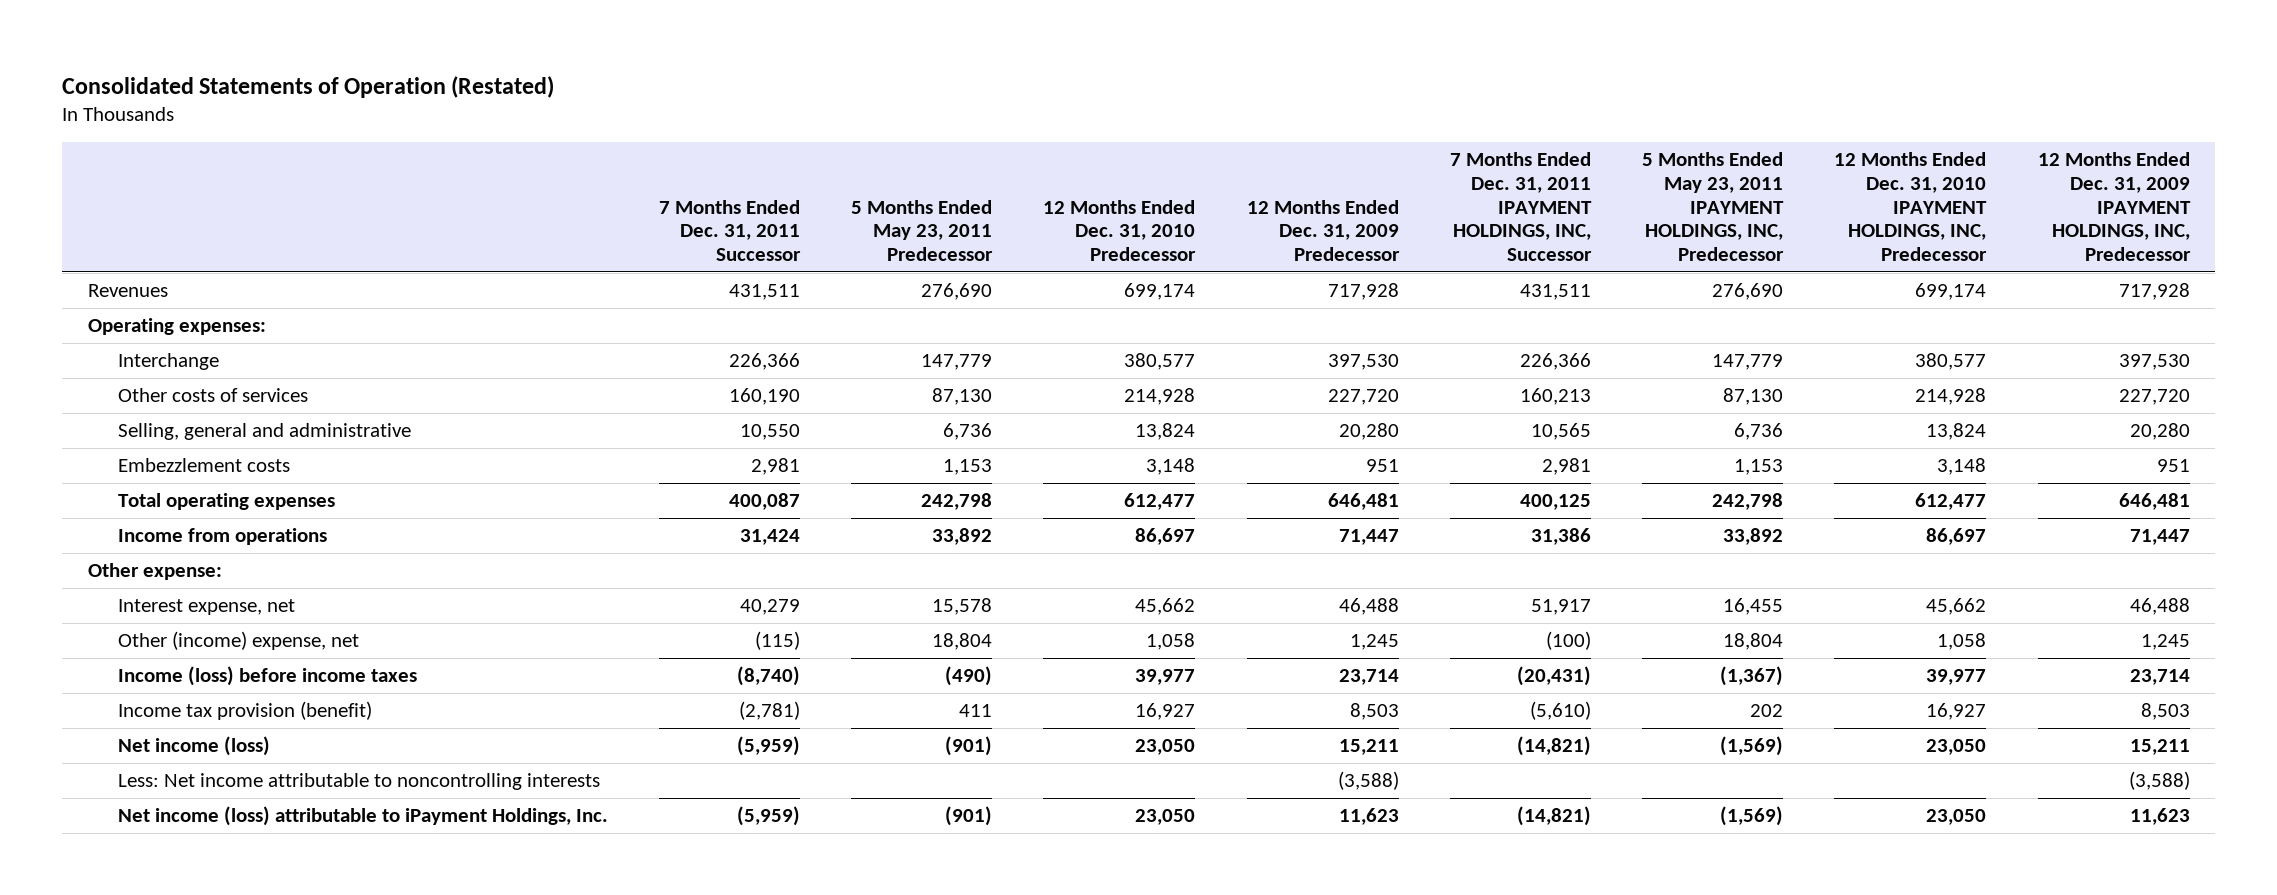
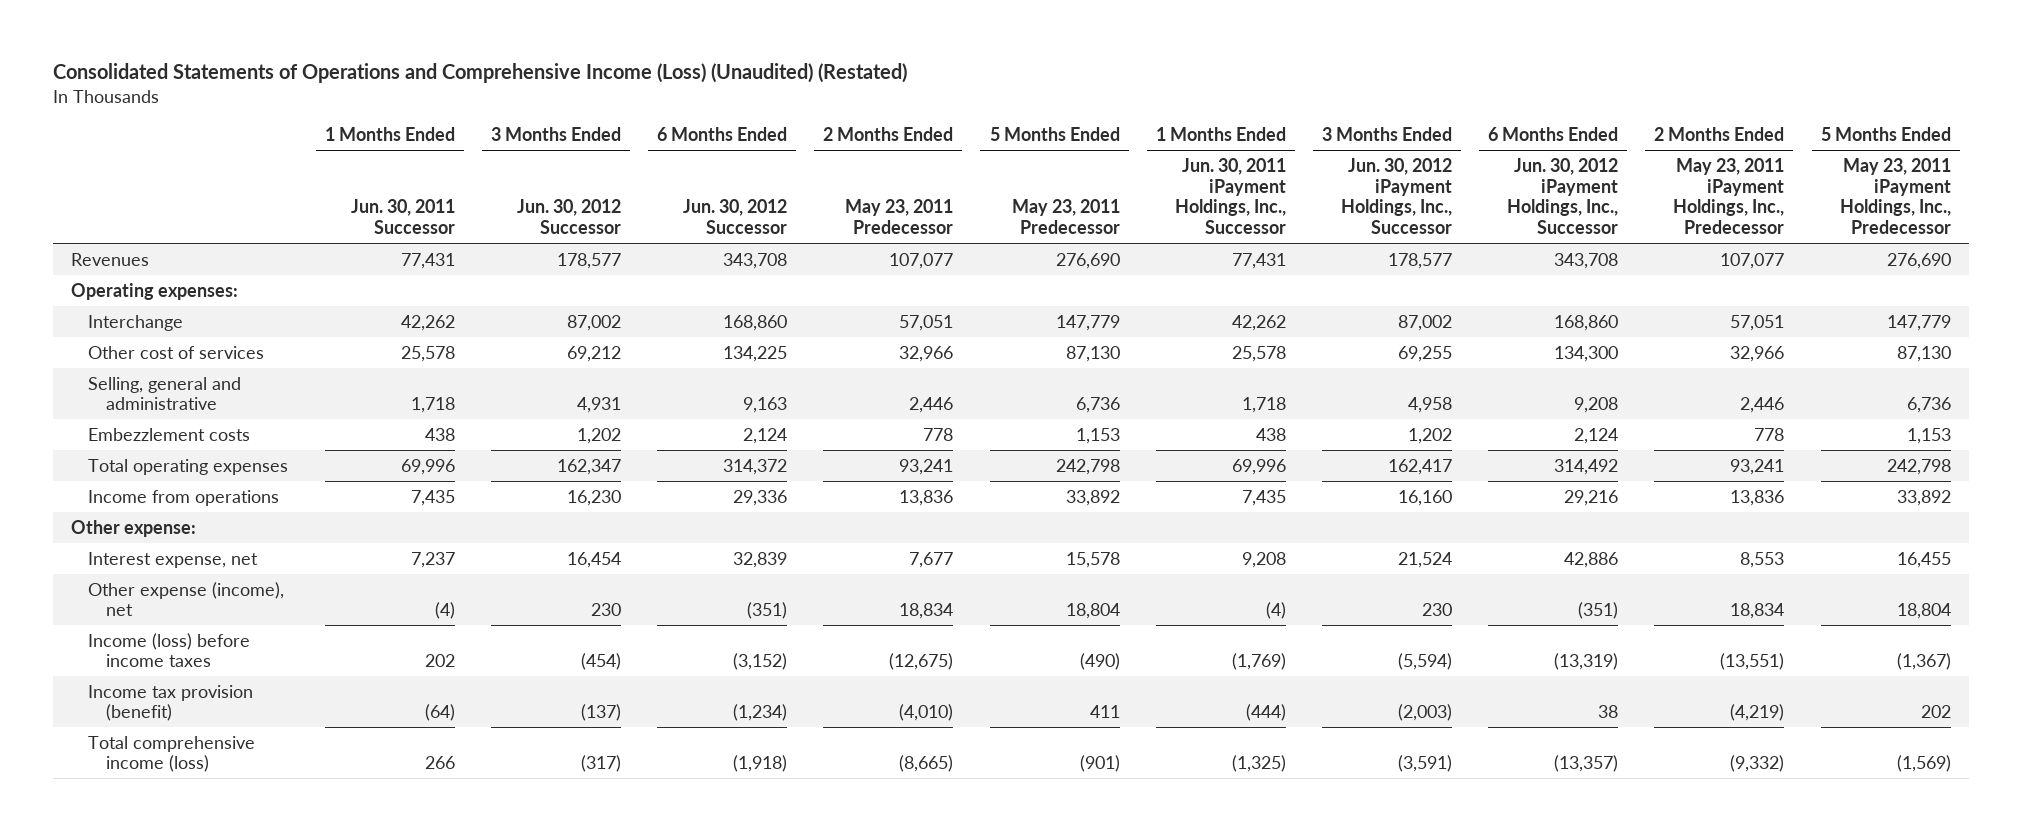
- Consolidated Statements of Operation (Restated)
+ Consolidated Statements of Operations and Comprehensive Income (Loss) (Unaudited) (Restated)
- | 7 Months Ended Dec. 31, 2011 Successor | 5 Months Ended May 23, 2011 Predecessor | 12 Months Ended Dec. 31, 2010 Predecessor | 12 Months Ended Dec. 31, 2009 Predecessor | 7 Months Ended Dec. 31, 2011 IPAYMENT HOLDINGS, INC, Successor | 5 Months Ended May 23, 2011 IPAYMENT HOLDINGS, INC, Predecessor | 12 Months Ended Dec. 31, 2010 IPAYMENT HOLDINGS, INC, Predecessor | 12 Months Ended Dec. 31, 2009 IPAYMENT HOLDINGS, INC, Predecessor
+ | 1 Months Ended Jun. 30, 2011 Successor | 3 Months Ended Jun. 30, 2012 Successor | 6 Months Ended Jun. 30, 2012 Successor | 2 Months Ended May 23, 2011 Predecessor | 5 Months Ended May 23, 2011 Predecessor | 1 Months Ended Jun. 30, 2011 iPayment Holdings, Inc., Successor | 3 Months Ended Jun. 30, 2012 iPayment Holdings, Inc., Successor | 6 Months Ended Jun. 30, 2012 iPayment Holdings, Inc., Successor | 2 Months Ended May 23, 2011 iPayment Holdings, Inc., Predecessor | 5 Months Ended May 23, 2011 iPayment Holdings, Inc., Predecessor
- Other costs of services | 160,190 | 87,130 | 214,928 | 227,720 | 160,213 | 87,130 | 214,928 | 227,720
+ Other cost of services | 25,578 | 69,212 | 134,225 | 32,966 | 87,130 | 25,578 | 69,255 | 134,300 | 32,966 | 87,130
- Other (income) expense, net | (115) | 18,804 | 1,058 | 1,245 | (100) | 18,804 | 1,058 | 1,245
+ Other expense (income), net | (4) | 230 | (351) | 18,834 | 18,804 | (4) | 230 | (351) | 18,834 | 18,804
- Net income (loss) | (5,959) | (901) | 23,050 | 15,211 | (14,821) | (1,569) | 23,050 | 15,211
- Less: Net income attributable to noncontrolling interests | | | | (3,588) | | | | (3,588)
- Net income (loss) attributable to iPayment Holdings, Inc. | (5,959) | (901) | 23,050 | 11,623 | (14,821) | (1,569) | 23,050 | 11,623
+ Total comprehensive income (loss) | 266 | (317) | (1,918) | (8,665) | (901) | (1,325) | (3,591) | (13,357) | (9,332) | (1,569)

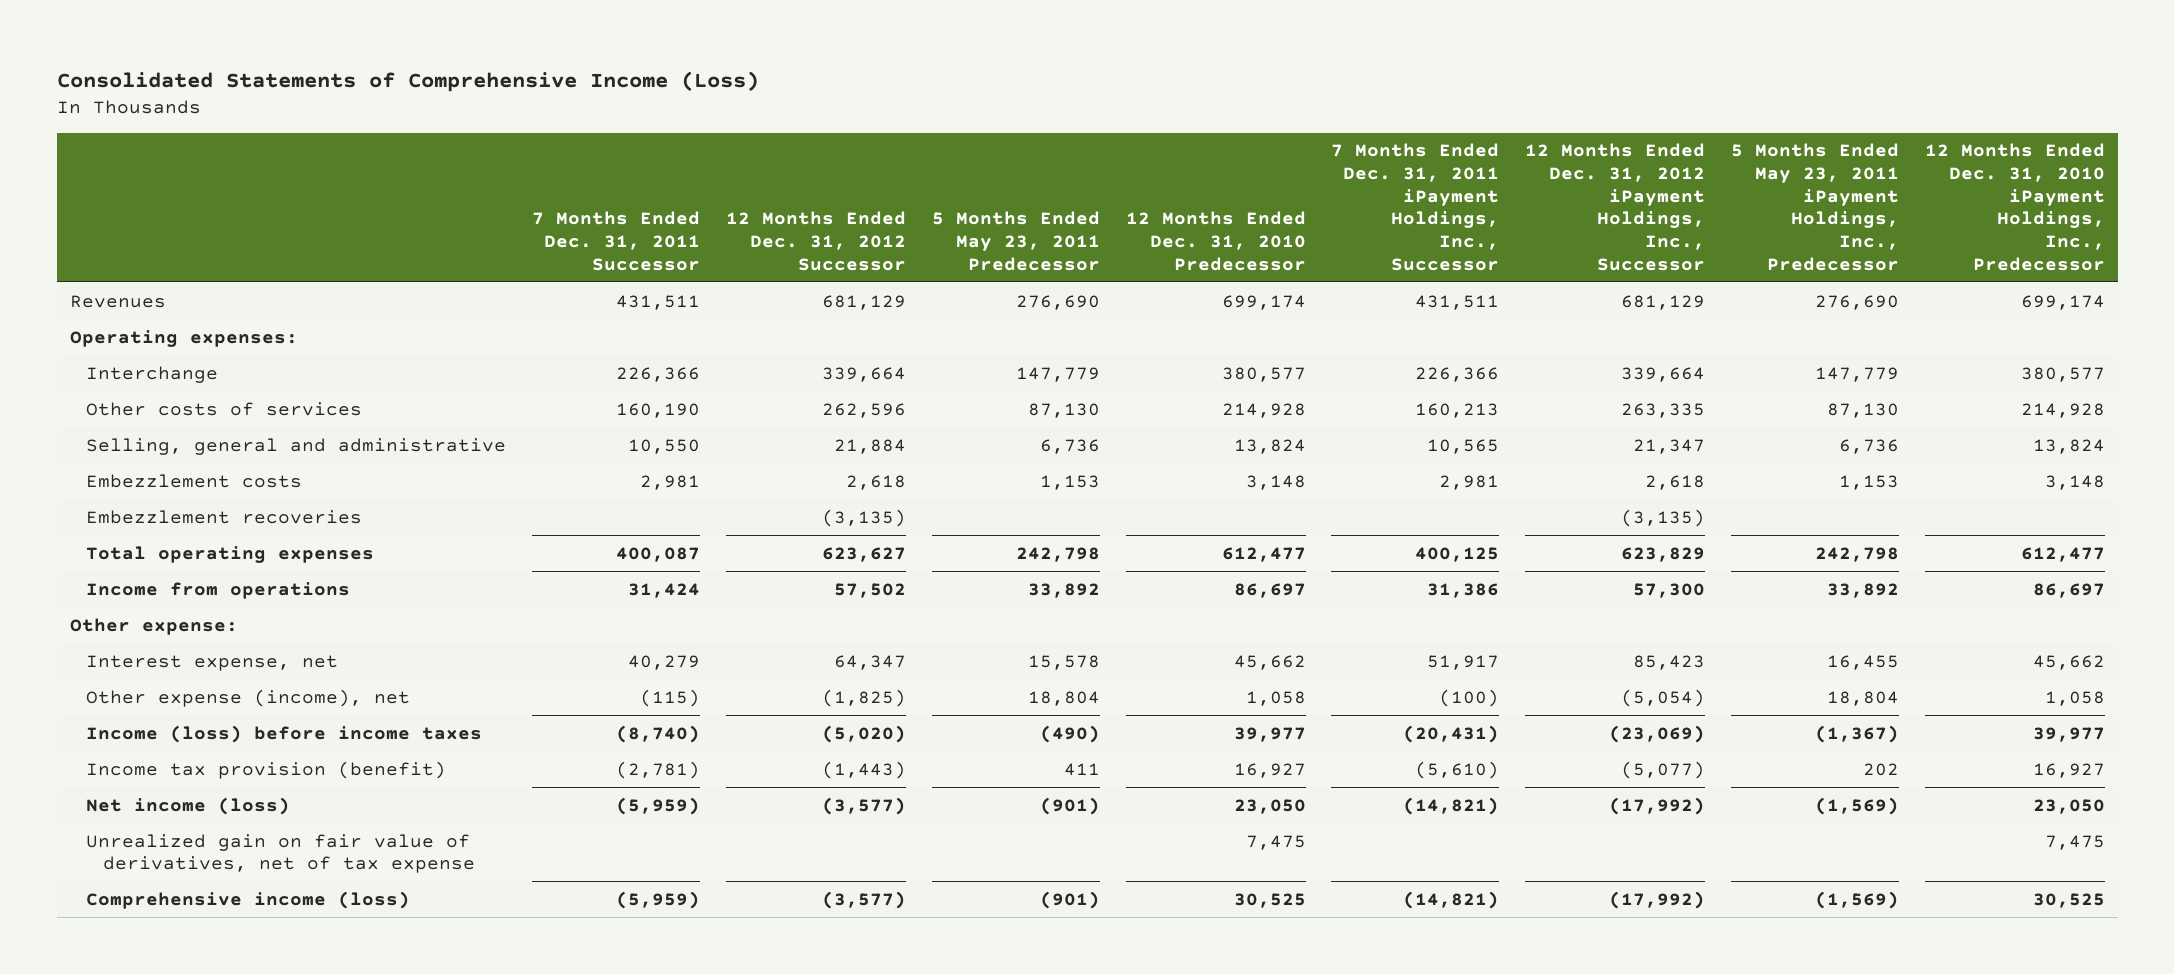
- Consolidated Statements of Operations and Comprehensive Income (Loss) (Unaudited) (Restated)
+ Consolidated Statements of Comprehensive Income (Loss)
- | 1 Months Ended Jun. 30, 2011 Successor | 3 Months Ended Jun. 30, 2012 Successor | 6 Months Ended Jun. 30, 2012 Successor | 2 Months Ended May 23, 2011 Predecessor | 5 Months Ended May 23, 2011 Predecessor | 1 Months Ended Jun. 30, 2011 iPayment Holdings, Inc., Successor | 3 Months Ended Jun. 30, 2012 iPayment Holdings, Inc., Successor | 6 Months Ended Jun. 30, 2012 iPayment Holdings, Inc., Successor | 2 Months Ended May 23, 2011 iPayment Holdings, Inc., Predecessor | 5 Months Ended May 23, 2011 iPayment Holdings, Inc., Predecessor
+ | 7 Months Ended Dec. 31, 2011 Successor | 12 Months Ended Dec. 31, 2012 Successor | 5 Months Ended May 23, 2011 Predecessor | 12 Months Ended Dec. 31, 2010 Predecessor | 7 Months Ended Dec. 31, 2011 iPayment Holdings, Inc., Successor | 12 Months Ended Dec. 31, 2012 iPayment Holdings, Inc., Successor | 5 Months Ended May 23, 2011 iPayment Holdings, Inc., Predecessor | 12 Months Ended Dec. 31, 2010 iPayment Holdings, Inc., Predecessor
- Other cost of services | 25,578 | 69,212 | 134,225 | 32,966 | 87,130 | 25,578 | 69,255 | 134,300 | 32,966 | 87,130
+ Other costs of services | 160,190 | 262,596 | 87,130 | 214,928 | 160,213 | 263,335 | 87,130 | 214,928
+ Embezzlement recoveries | | (3,135) | | | | (3,135) | |
- Total comprehensive income (loss) | 266 | (317) | (1,918) | (8,665) | (901) | (1,325) | (3,591) | (13,357) | (9,332) | (1,569)
+ Net income (loss) | (5,959) | (3,577) | (901) | 23,050 | (14,821) | (17,992) | (1,569) | 23,050
+ Unrealized gain on fair value of derivatives, net of tax expense | | | | 7,475 | | | | 7,475
+ Comprehensive income (loss) | (5,959) | (3,577) | (901) | 30,525 | (14,821) | (17,992) | (1,569) | 30,525

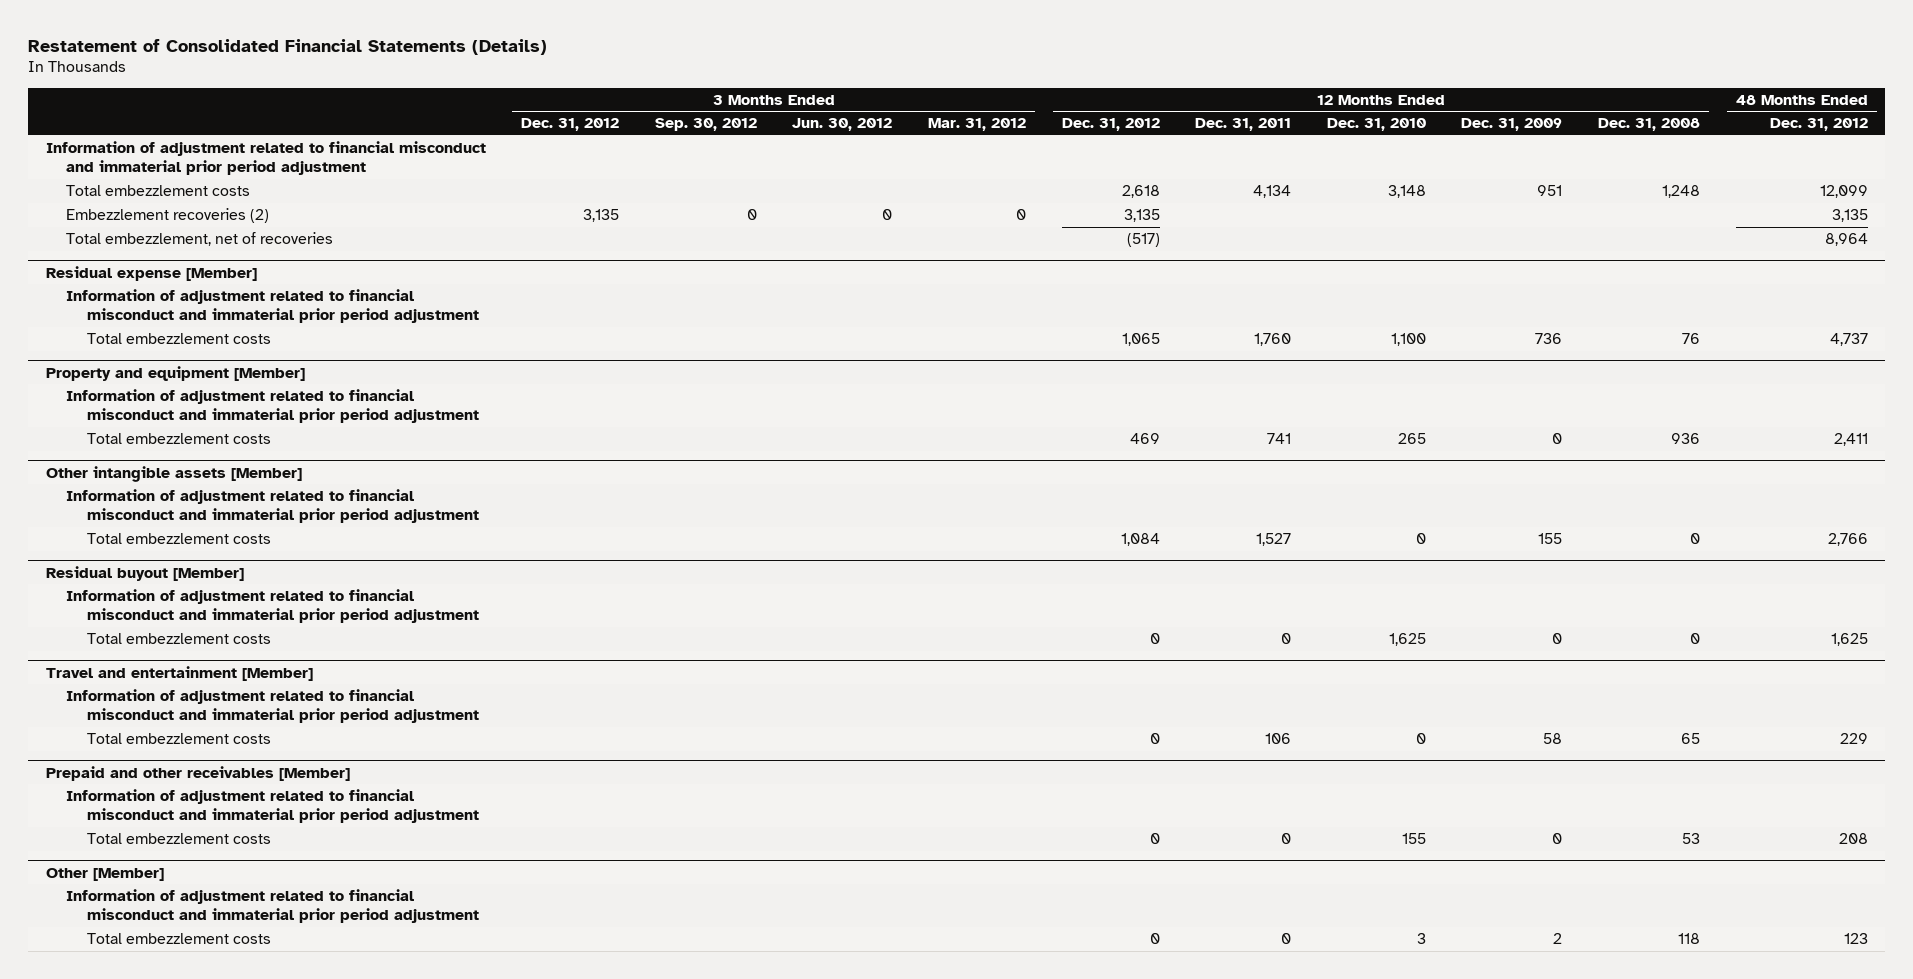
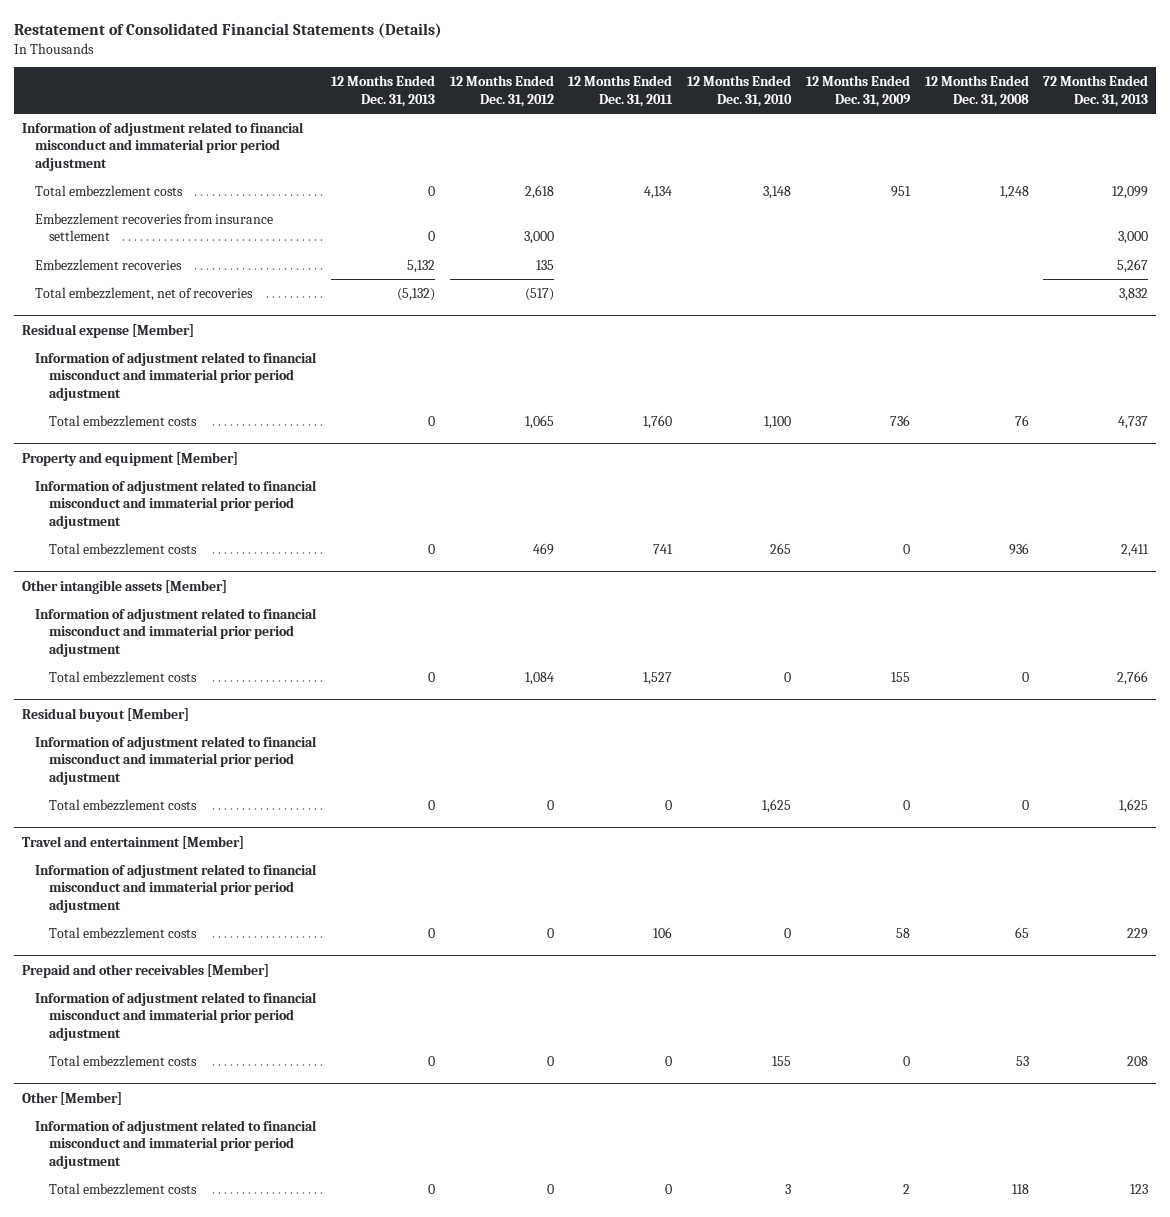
- | 3 Months Ended Dec. 31, 2012 | 3 Months Ended Sep. 30, 2012 | 3 Months Ended Jun. 30, 2012 | 3 Months Ended Mar. 31, 2012 | 12 Months Ended Dec. 31, 2012 | 12 Months Ended Dec. 31, 2011 | 12 Months Ended Dec. 31, 2010 | 12 Months Ended Dec. 31, 2009 | 12 Months Ended Dec. 31, 2008 | 48 Months Ended Dec. 31, 2012
+ | 12 Months Ended Dec. 31, 2013 | 12 Months Ended Dec. 31, 2012 | 12 Months Ended Dec. 31, 2011 | 12 Months Ended Dec. 31, 2010 | 12 Months Ended Dec. 31, 2009 | 12 Months Ended Dec. 31, 2008 | 72 Months Ended Dec. 31, 2013
- Embezzlement recoveries (2) | 3,135 | 0 | 0 | 0 | 3,135 | | | | | 3,135
+ Embezzlement recoveries from insurance settlement | 0 | 3,000 | | | | | 3,000
+ Embezzlement recoveries | 5,132 | 135 | | | | | 5,267

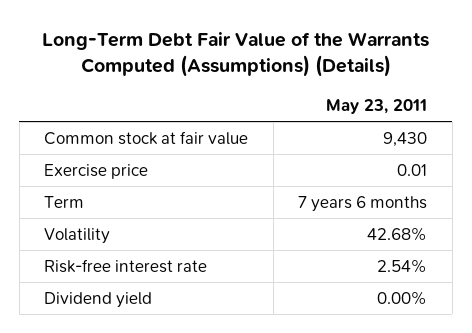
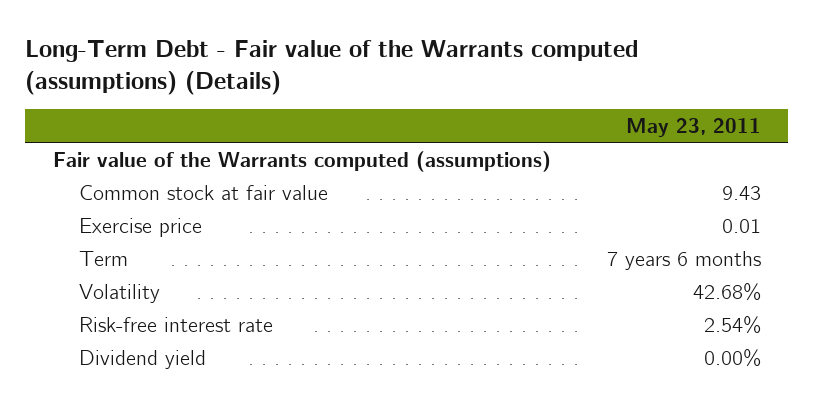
- Long-Term Debt Fair Value of the Warrants Computed (Assumptions) (Details)
+ Long-Term Debt - Fair value of the Warrants computed (assumptions) (Details)
- Common stock at fair value | 9,430
+ Fair value of the Warrants computed (assumptions)
+ Common stock at fair value | 9.43

